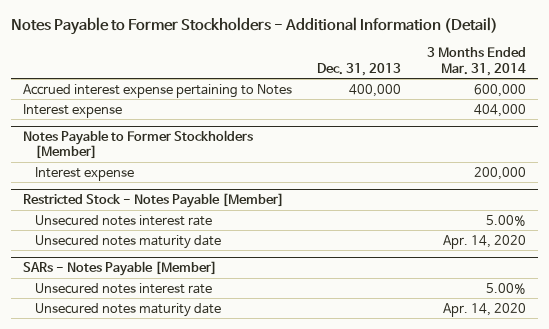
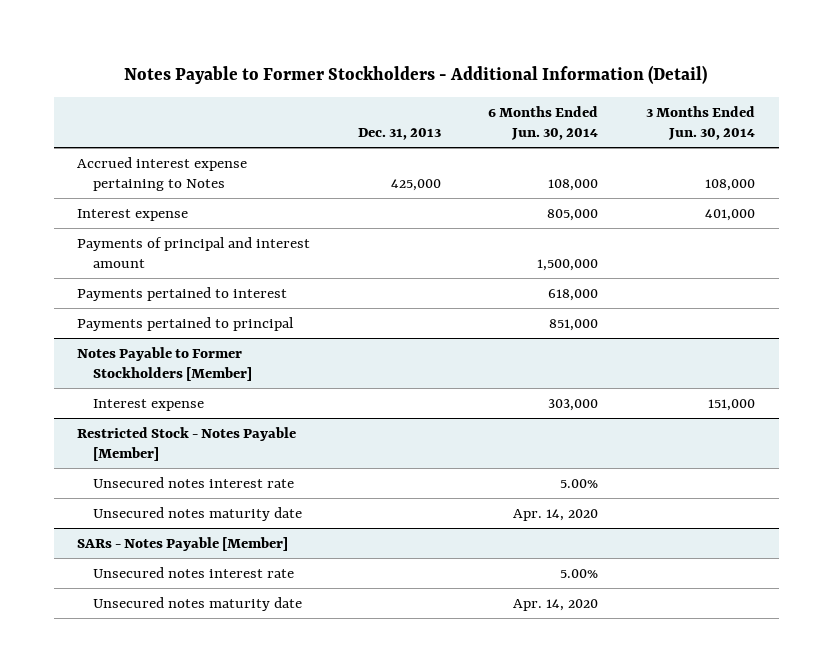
- | Dec. 31, 2013 | 3 Months Ended Mar. 31, 2014
+ | Dec. 31, 2013 | 6 Months Ended Jun. 30, 2014 | 3 Months Ended Jun. 30, 2014
- Accrued interest expense pertaining to Notes | 400,000 | 600,000
+ Accrued interest expense pertaining to Notes | 425,000 | 108,000 | 108,000
+ Payments of principal and interest amount | | 1,500,000 |
+ Payments pertained to interest | | 618,000 |
+ Payments pertained to principal | | 851,000 |

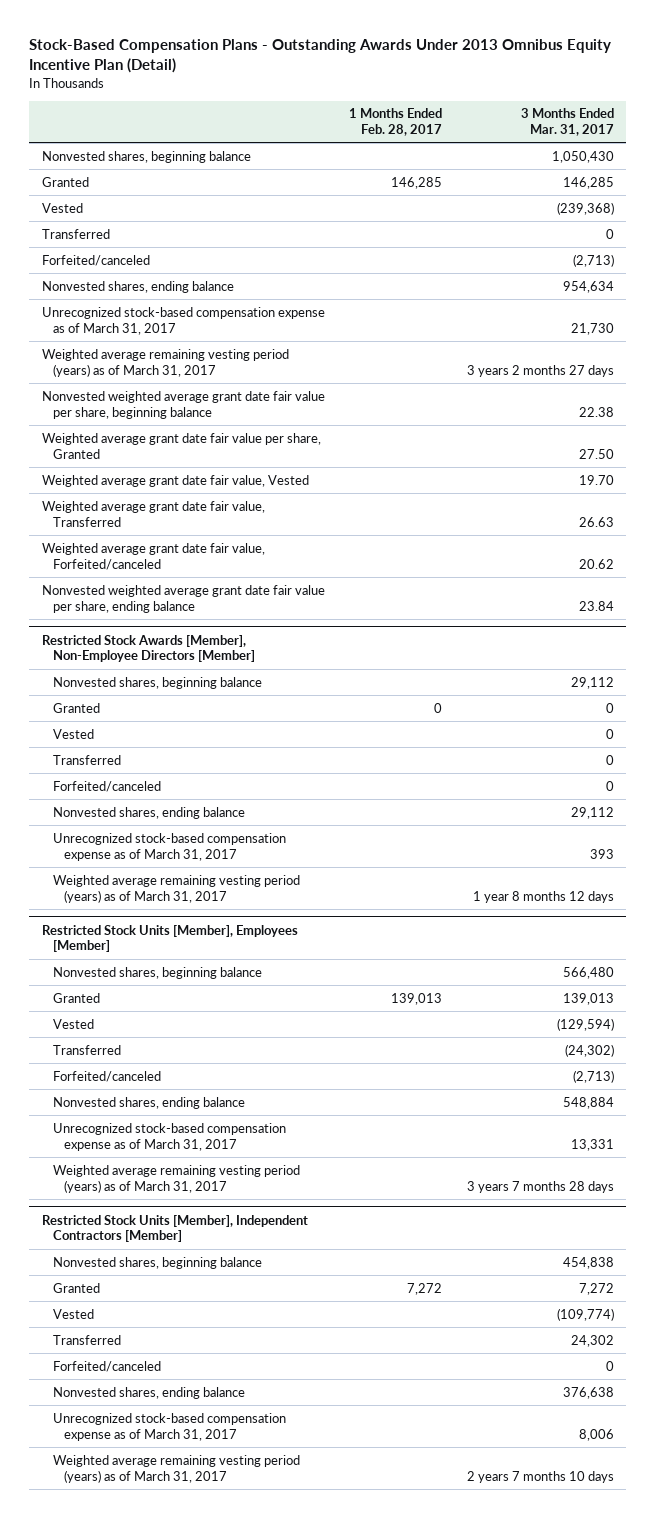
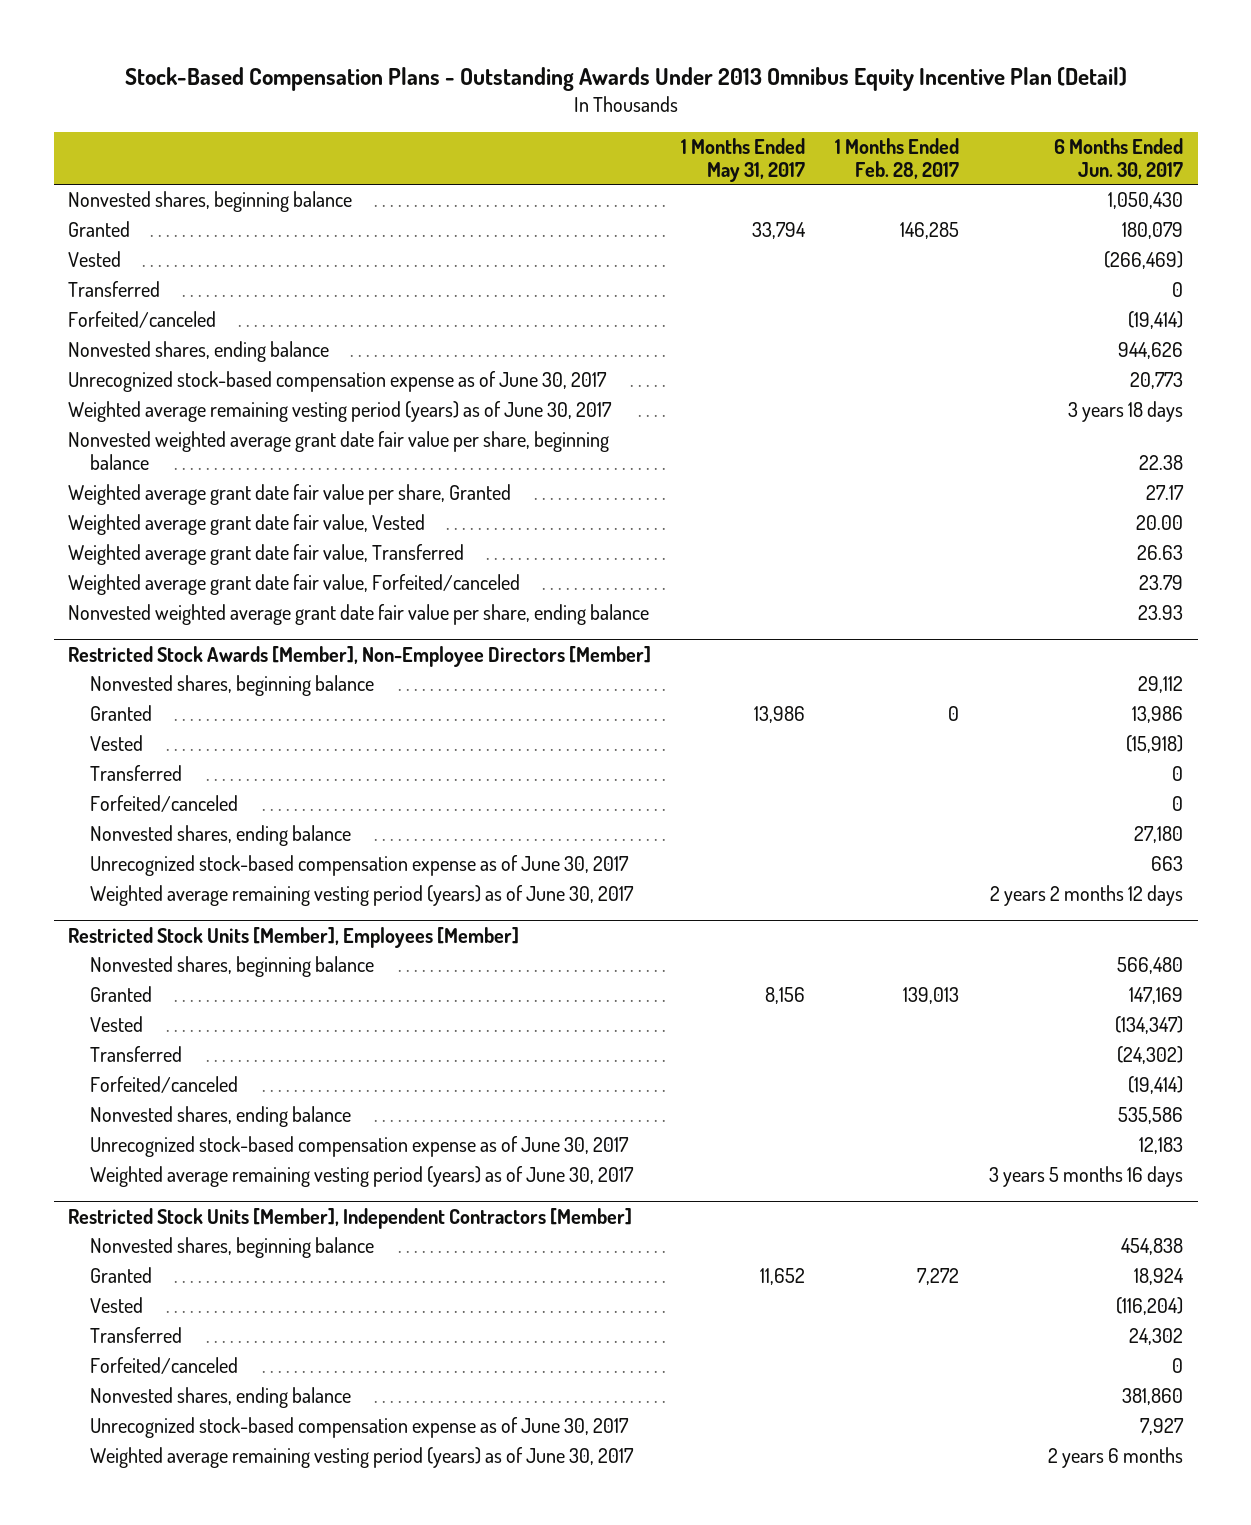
- | 1 Months Ended Feb. 28, 2017 | 3 Months Ended Mar. 31, 2017
+ | 1 Months Ended May 31, 2017 | 1 Months Ended Feb. 28, 2017 | 6 Months Ended Jun. 30, 2017
- Unrecognized stock-based compensation expense as of March 31, 2017 | | 21,730
- Weighted average remaining vesting period (years) as of March 31, 2017 | | 3 years 2 months 27 days
+ Unrecognized stock-based compensation expense as of June 30, 2017 | | | 20,773
+ Weighted average remaining vesting period (years) as of June 30, 2017 | | | 3 years 18 days
@ Restricted Stock Awards [Member], Non-Employee Directors [Member]
- Unrecognized stock-based compensation expense as of March 31, 2017 | | 393
- Weighted average remaining vesting period (years) as of March 31, 2017 | | 1 year 8 months 12 days
+ Unrecognized stock-based compensation expense as of June 30, 2017 | | | 663
+ Weighted average remaining vesting period (years) as of June 30, 2017 | | | 2 years 2 months 12 days
@ Restricted Stock Units [Member], Employees [Member]
- Unrecognized stock-based compensation expense as of March 31, 2017 | | 13,331
- Weighted average remaining vesting period (years) as of March 31, 2017 | | 3 years 7 months 28 days
+ Unrecognized stock-based compensation expense as of June 30, 2017 | | | 12,183
+ Weighted average remaining vesting period (years) as of June 30, 2017 | | | 3 years 5 months 16 days
@ Restricted Stock Units [Member], Independent Contractors [Member]
- Unrecognized stock-based compensation expense as of March 31, 2017 | | 8,006
- Weighted average remaining vesting period (years) as of March 31, 2017 | | 2 years 7 months 10 days
+ Unrecognized stock-based compensation expense as of June 30, 2017 | | | 7,927
+ Weighted average remaining vesting period (years) as of June 30, 2017 | | | 2 years 6 months

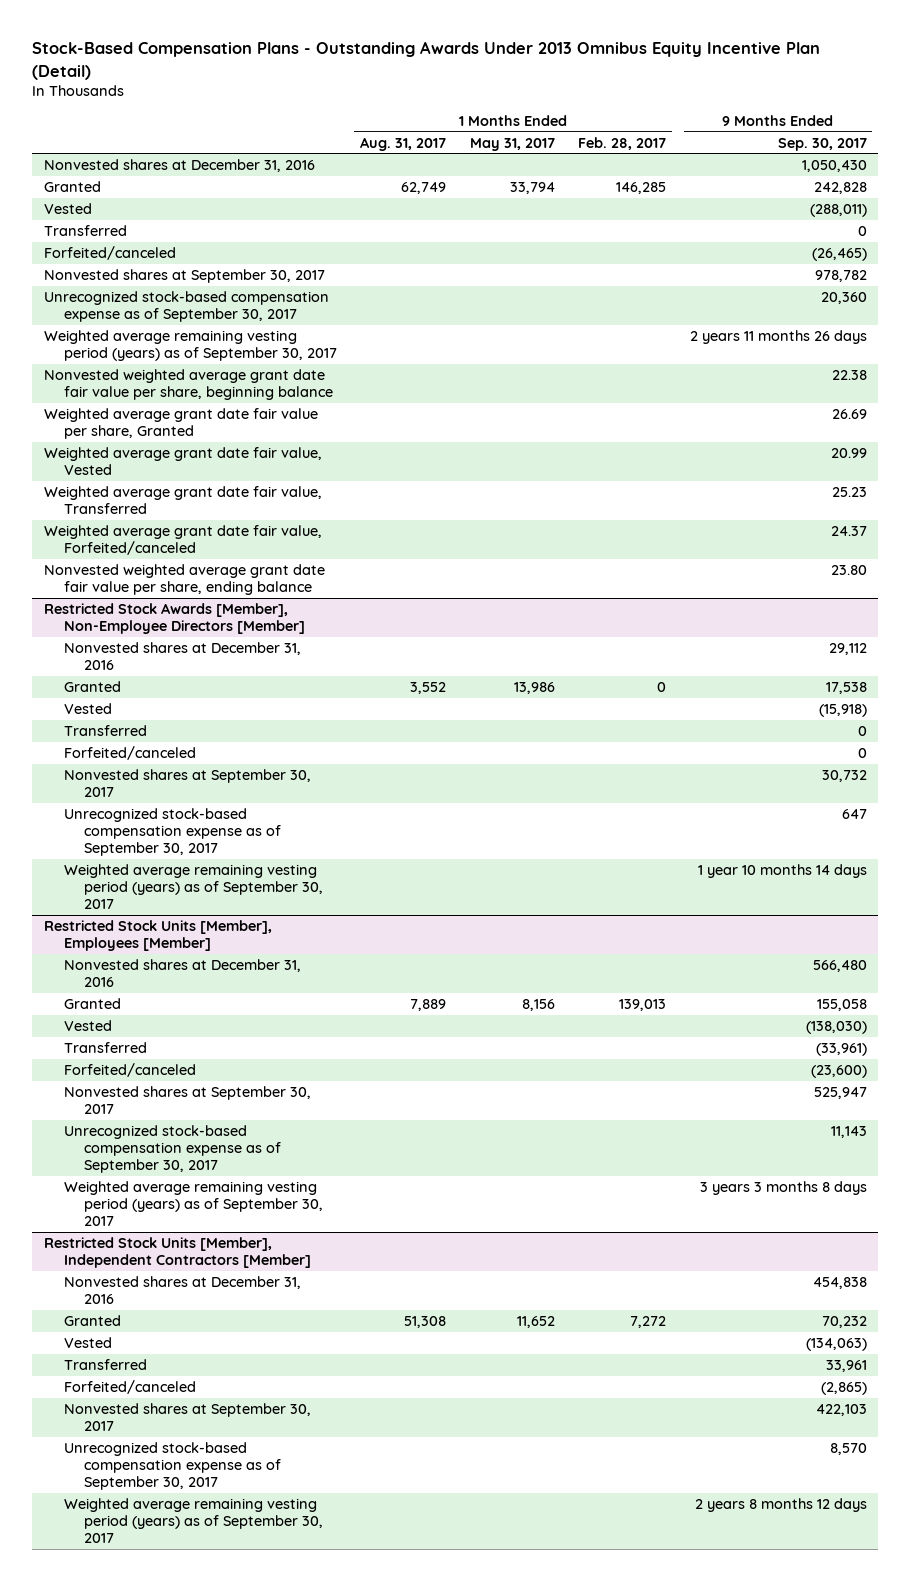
- | 1 Months Ended May 31, 2017 | 1 Months Ended Feb. 28, 2017 | 6 Months Ended Jun. 30, 2017
+ | 1 Months Ended Aug. 31, 2017 | 1 Months Ended May 31, 2017 | 1 Months Ended Feb. 28, 2017 | 9 Months Ended Sep. 30, 2017
- Nonvested shares, beginning balance | | | 1,050,430
+ Nonvested shares at December 31, 2016 | | | | 1,050,430
- Nonvested shares, ending balance | | | 944,626
- Unrecognized stock-based compensation expense as of June 30, 2017 | | | 20,773
- Weighted average remaining vesting period (years) as of June 30, 2017 | | | 3 years 18 days
+ Nonvested shares at September 30, 2017 | | | | 978,782
+ Unrecognized stock-based compensation expense as of September 30, 2017 | | | | 20,360
+ Weighted average remaining vesting period (years) as of September 30, 2017 | | | | 2 years 11 months 26 days
@ Restricted Stock Awards [Member], Non-Employee Directors [Member]
- Nonvested shares, beginning balance | | | 29,112
+ Nonvested shares at December 31, 2016 | | | | 29,112
- Nonvested shares, ending balance | | | 27,180
- Unrecognized stock-based compensation expense as of June 30, 2017 | | | 663
- Weighted average remaining vesting period (years) as of June 30, 2017 | | | 2 years 2 months 12 days
+ Nonvested shares at September 30, 2017 | | | | 30,732
+ Unrecognized stock-based compensation expense as of September 30, 2017 | | | | 647
+ Weighted average remaining vesting period (years) as of September 30, 2017 | | | | 1 year 10 months 14 days
@ Restricted Stock Units [Member], Employees [Member]
- Nonvested shares, beginning balance | | | 566,480
+ Nonvested shares at December 31, 2016 | | | | 566,480
- Nonvested shares, ending balance | | | 535,586
- Unrecognized stock-based compensation expense as of June 30, 2017 | | | 12,183
- Weighted average remaining vesting period (years) as of June 30, 2017 | | | 3 years 5 months 16 days
+ Nonvested shares at September 30, 2017 | | | | 525,947
+ Unrecognized stock-based compensation expense as of September 30, 2017 | | | | 11,143
+ Weighted average remaining vesting period (years) as of September 30, 2017 | | | | 3 years 3 months 8 days
@ Restricted Stock Units [Member], Independent Contractors [Member]
- Nonvested shares, beginning balance | | | 454,838
+ Nonvested shares at December 31, 2016 | | | | 454,838
- Nonvested shares, ending balance | | | 381,860
- Unrecognized stock-based compensation expense as of June 30, 2017 | | | 7,927
- Weighted average remaining vesting period (years) as of June 30, 2017 | | | 2 years 6 months
+ Nonvested shares at September 30, 2017 | | | | 422,103
+ Unrecognized stock-based compensation expense as of September 30, 2017 | | | | 8,570
+ Weighted average remaining vesting period (years) as of September 30, 2017 | | | | 2 years 8 months 12 days

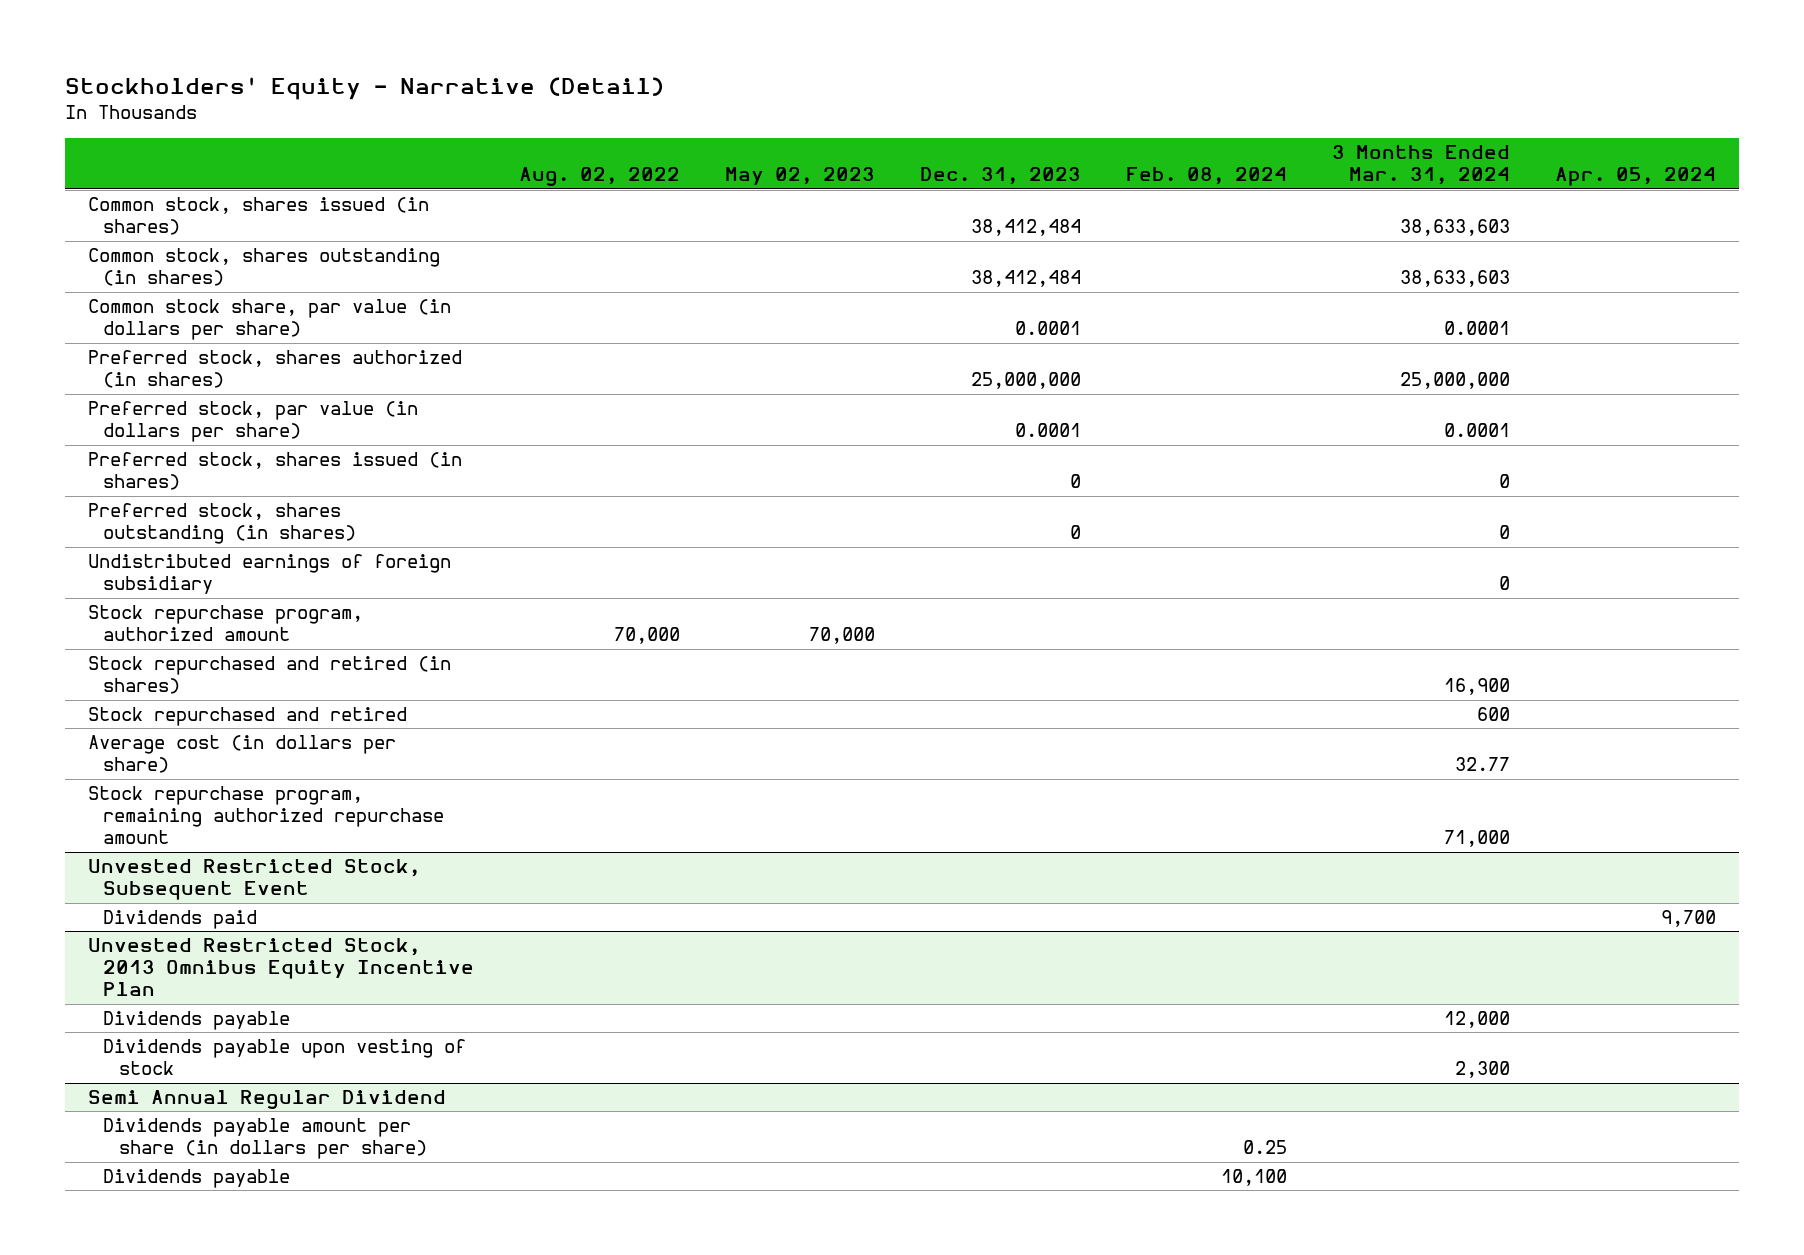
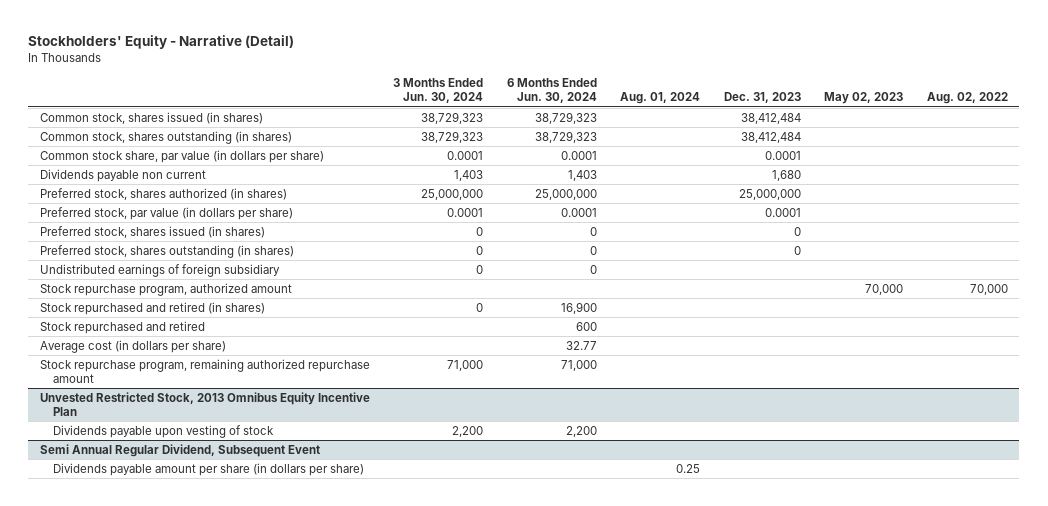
- | Aug. 02, 2022 | May 02, 2023 | Dec. 31, 2023 | Feb. 08, 2024 | 3 Months Ended Mar. 31, 2024 | Apr. 05, 2024
+ | 3 Months Ended Jun. 30, 2024 | 6 Months Ended Jun. 30, 2024 | Aug. 01, 2024 | Dec. 31, 2023 | May 02, 2023 | Aug. 02, 2022
+ Dividends payable non current | 1,403 | 1,403 | | 1,680 | |
- Unvested Restricted Stock, Subsequent Event
- Dividends paid | | | | | | 9,700
@ Unvested Restricted Stock, 2013 Omnibus Equity Incentive Plan
- Dividends payable | | | | | 12,000 |
- Semi Annual Regular Dividend
+ Semi Annual Regular Dividend, Subsequent Event
- Dividends payable | | | | 10,100 | |

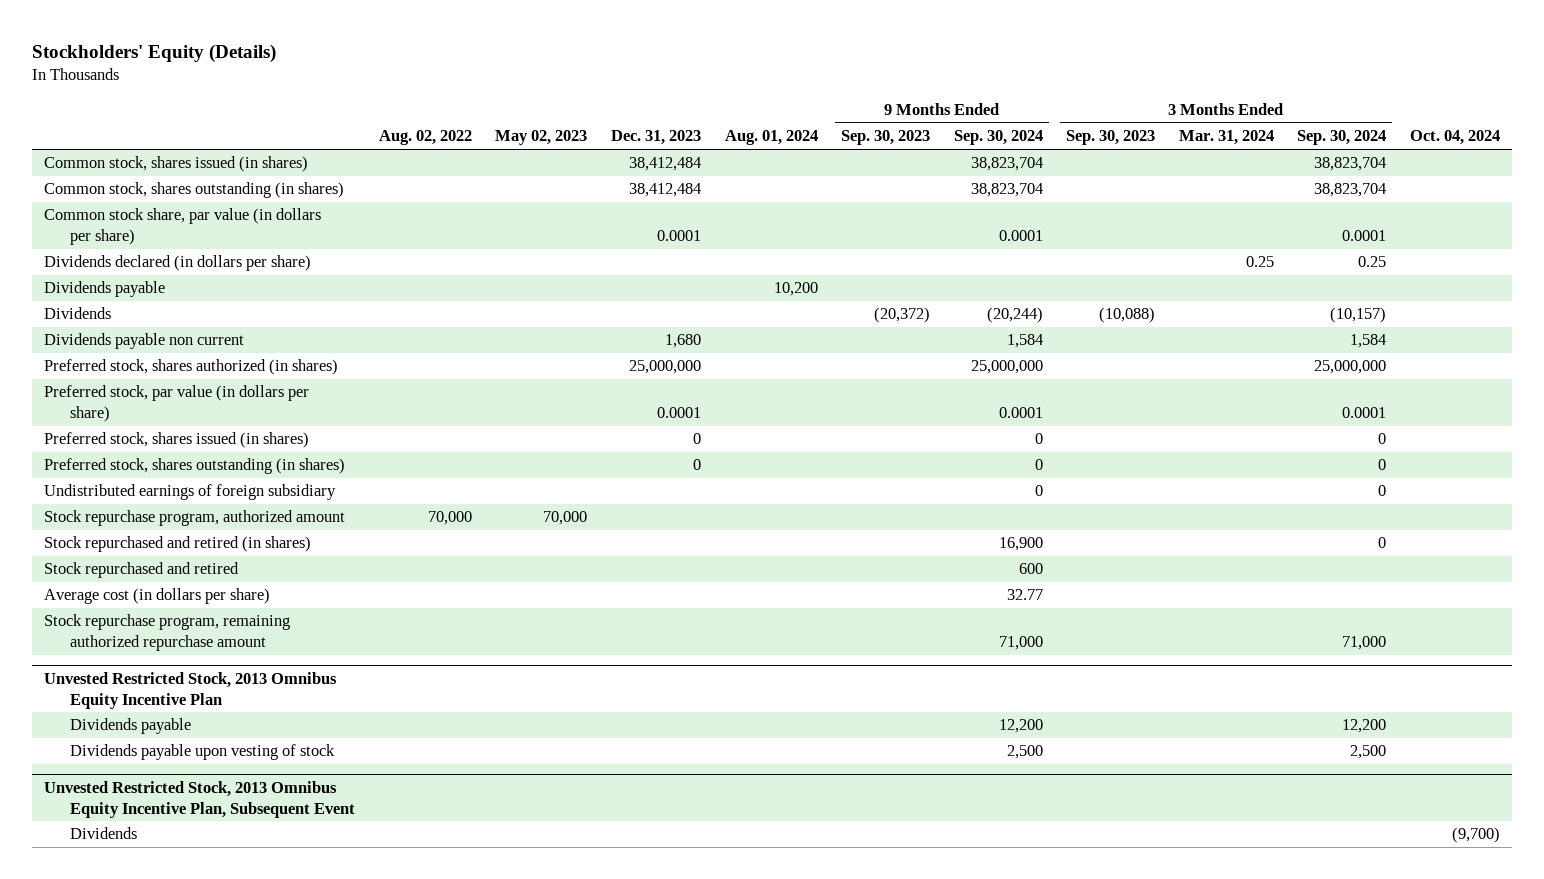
- Stockholders' Equity - Narrative (Detail)
+ Stockholders' Equity (Details)
- | 3 Months Ended Jun. 30, 2024 | 6 Months Ended Jun. 30, 2024 | Aug. 01, 2024 | Dec. 31, 2023 | May 02, 2023 | Aug. 02, 2022
+ | Aug. 02, 2022 | May 02, 2023 | Dec. 31, 2023 | Aug. 01, 2024 | 9 Months Ended Sep. 30, 2023 | 9 Months Ended Sep. 30, 2024 | 3 Months Ended Sep. 30, 2023 | 3 Months Ended Mar. 31, 2024 | 3 Months Ended Sep. 30, 2024 | Oct. 04, 2024
+ Dividends declared (in dollars per share) | | | | | | | | 0.25 | 0.25 |
+ Dividends payable | | | | 10,200 | | | | | |
+ Dividends | | | | | (20,372) | (20,244) | (10,088) | | (10,157) |
@ Unvested Restricted Stock, 2013 Omnibus Equity Incentive Plan
+ Dividends payable | | | | | | 12,200 | | | 12,200 |
- Semi Annual Regular Dividend, Subsequent Event
- Dividends payable amount per share (in dollars per share) | | | 0.25 | | |
+ Unvested Restricted Stock, 2013 Omnibus Equity Incentive Plan, Subsequent Event
+ Dividends | | | | | | | | | | (9,700)

